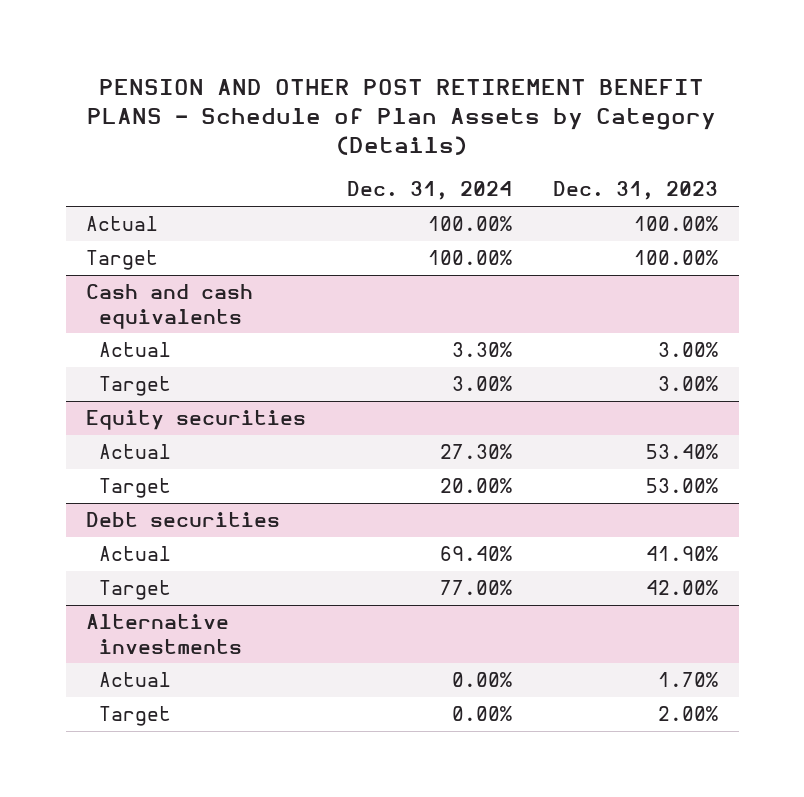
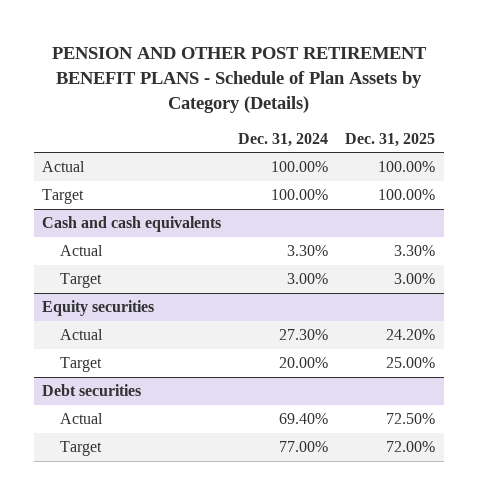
- | Dec. 31, 2024 | Dec. 31, 2023
+ | Dec. 31, 2024 | Dec. 31, 2025
- Alternative investments
- Actual | 0.00% | 1.70%
- Target | 0.00% | 2.00%

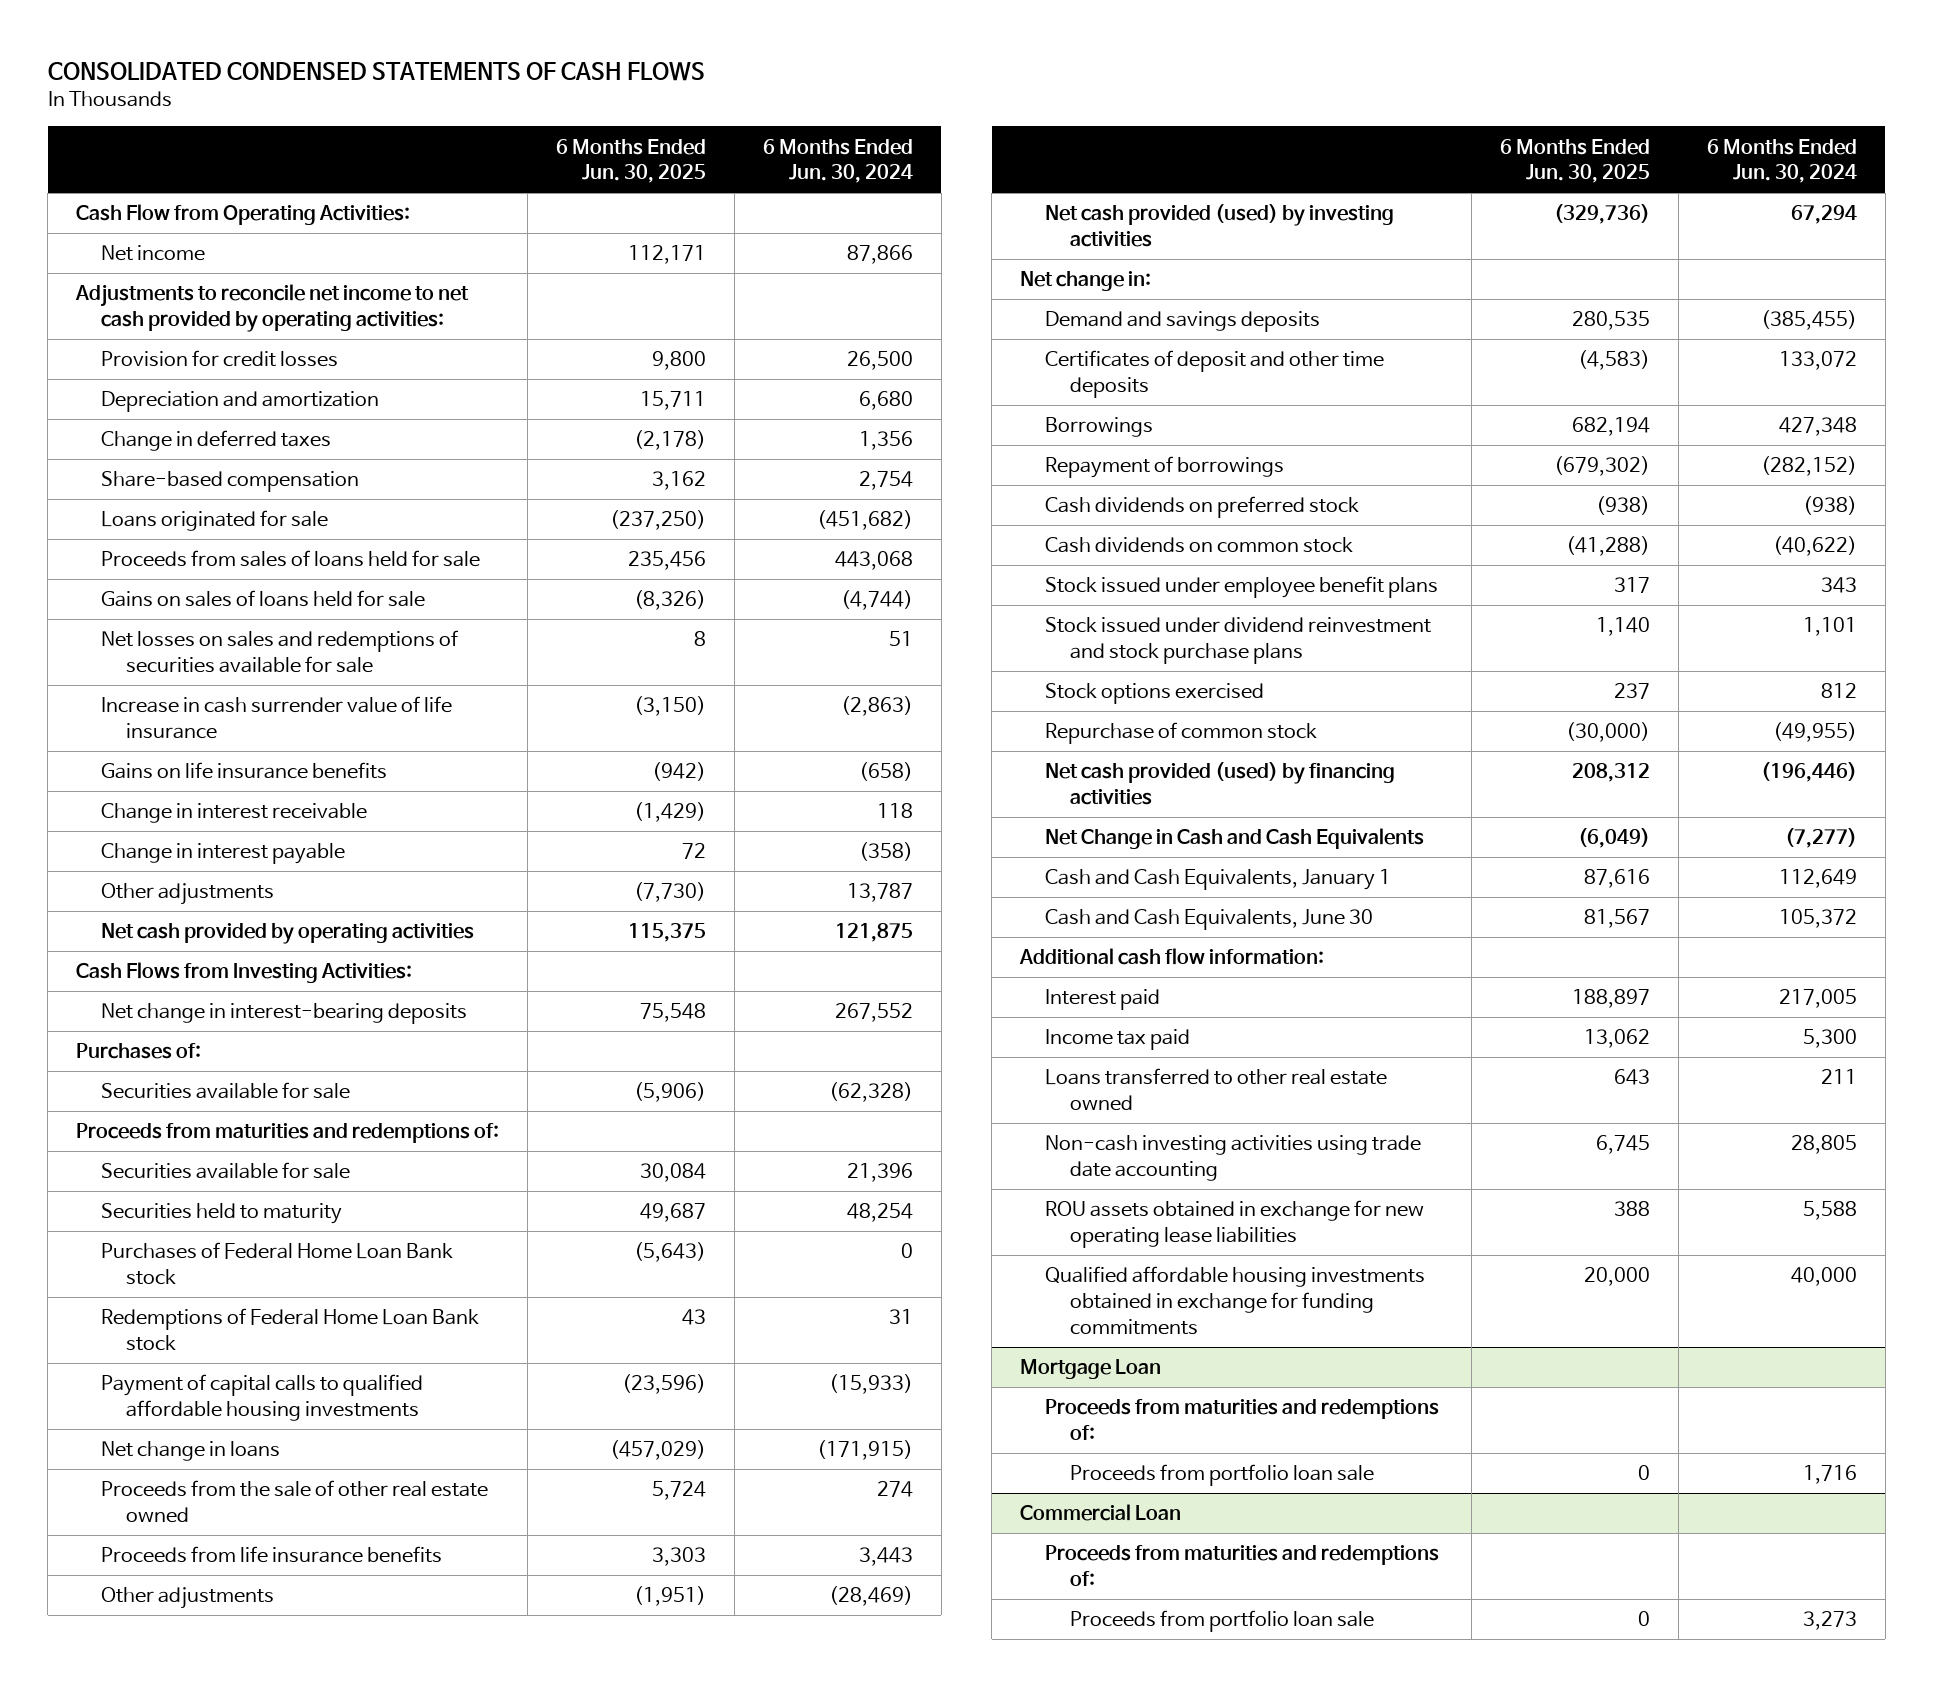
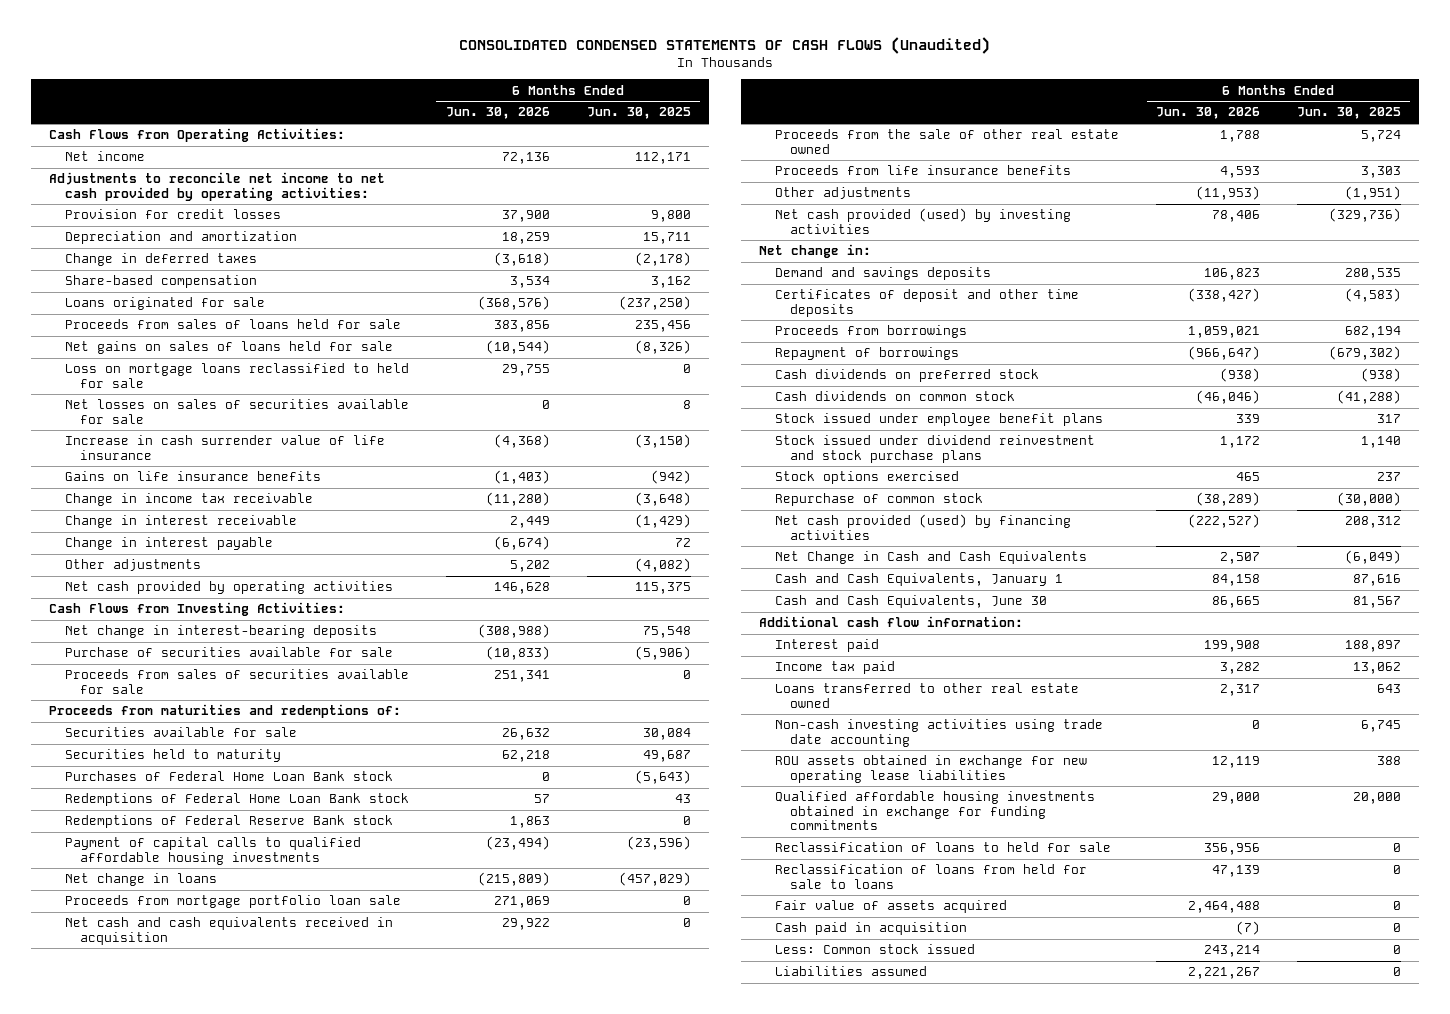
- CONSOLIDATED CONDENSED STATEMENTS OF CASH FLOWS
+ CONSOLIDATED CONDENSED STATEMENTS OF CASH FLOWS (Unaudited)
- | 6 Months Ended Jun. 30, 2025 | 6 Months Ended Jun. 30, 2024
+ | 6 Months Ended Jun. 30, 2026 | 6 Months Ended Jun. 30, 2025
- Cash Flow from Operating Activities:
+ Cash Flows from Operating Activities:
- Gains on sales of loans held for sale | (8,326) | (4,744)
- Net losses on sales and redemptions of securities available for sale | 8 | 51
+ Net gains on sales of loans held for sale | (10,544) | (8,326)
+ Loss on mortgage loans reclassified to held for sale | 29,755 | 0
+ Net losses on sales of securities available for sale | 0 | 8
+ Change in income tax receivable | (11,280) | (3,648)
- Other adjustments | (7,730) | 13,787
+ Other adjustments | 5,202 | (4,082)
- Purchases of:
- Securities available for sale | (5,906) | (62,328)
+ Purchase of securities available for sale | (10,833) | (5,906)
+ Proceeds from sales of securities available for sale | 251,341 | 0
+ Redemptions of Federal Reserve Bank stock | 1,863 | 0
+ Proceeds from mortgage portfolio loan sale | 271,069 | 0
+ Net cash and cash equivalents received in acquisition | 29,922 | 0
- Borrowings | 682,194 | 427,348
+ Proceeds from borrowings | 1,059,021 | 682,194
- Mortgage Loan
- Proceeds from maturities and redemptions of:
- Proceeds from portfolio loan sale | 0 | 1,716
- Commercial Loan
- Proceeds from maturities and redemptions of:
- Proceeds from portfolio loan sale | 0 | 3,273
+ Reclassification of loans to held for sale | 356,956 | 0
+ Reclassification of loans from held for sale to loans | 47,139 | 0
+ Fair value of assets acquired | 2,464,488 | 0
+ Cash paid in acquisition | (7) | 0
+ Less: Common stock issued | 243,214 | 0
+ Liabilities assumed | 2,221,267 | 0

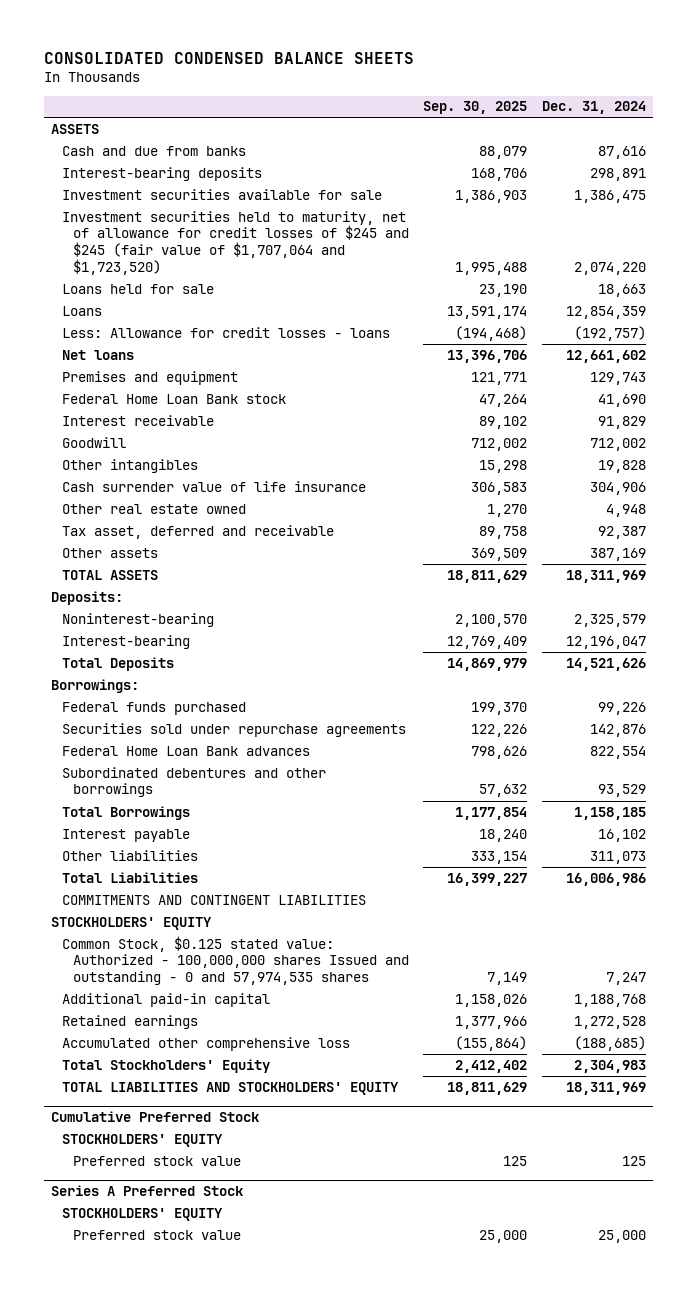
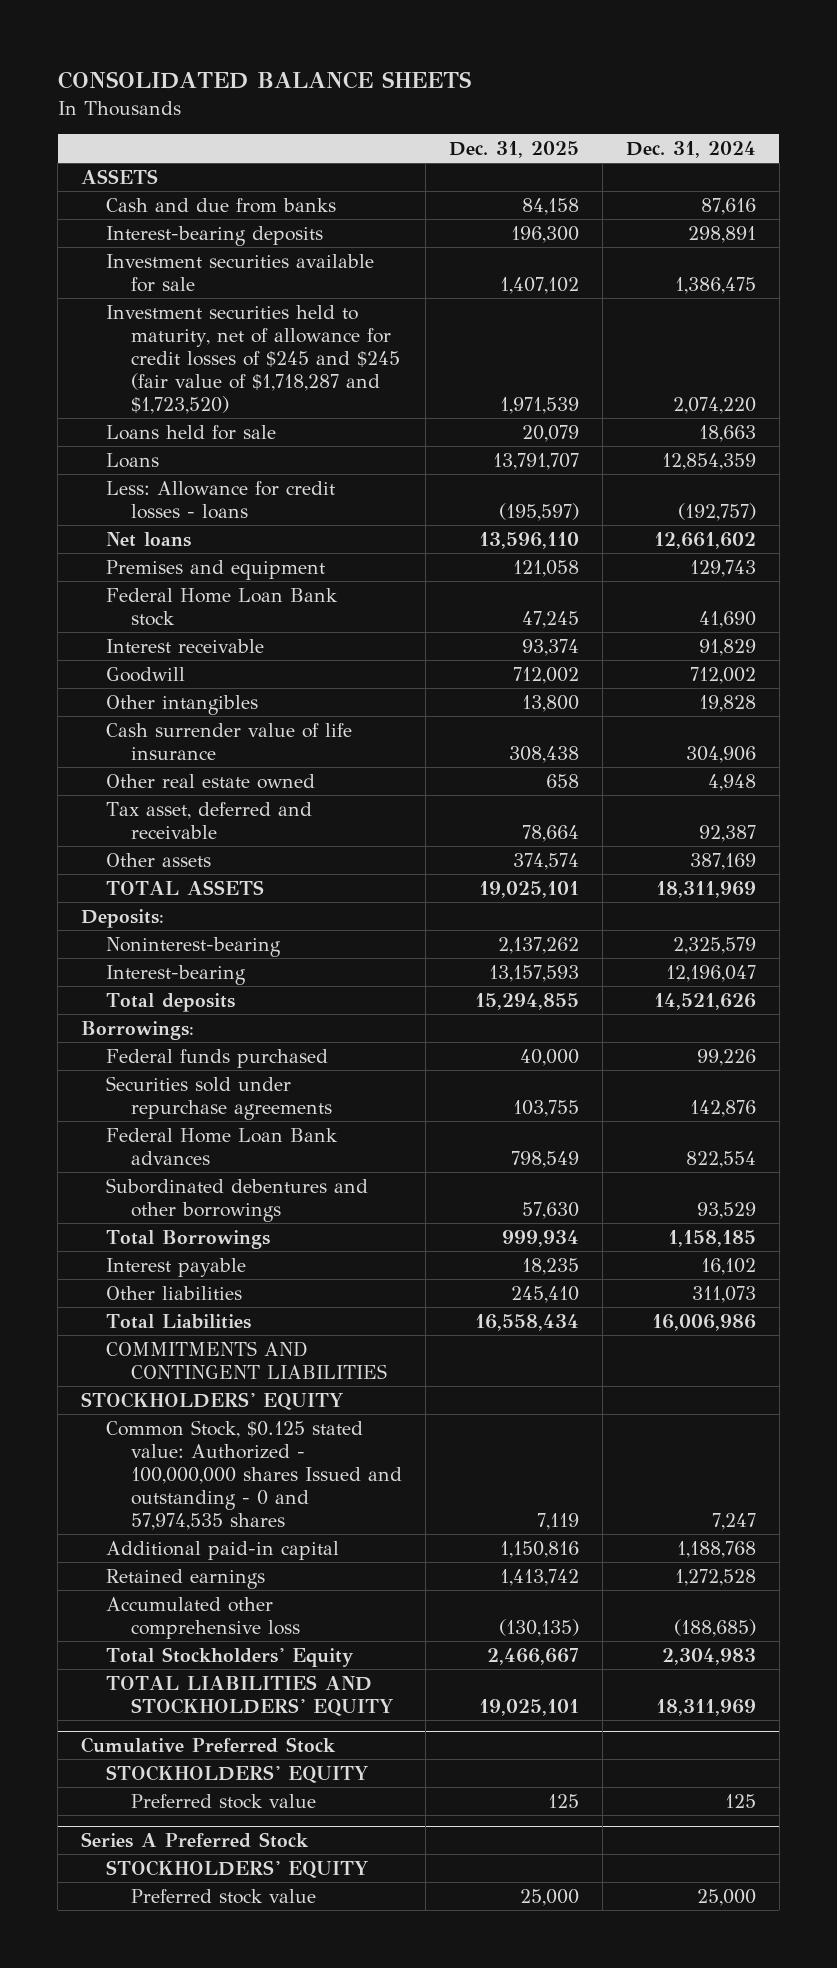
- CONSOLIDATED CONDENSED BALANCE SHEETS
+ CONSOLIDATED BALANCE SHEETS
- | Sep. 30, 2025 | Dec. 31, 2024
+ | Dec. 31, 2025 | Dec. 31, 2024
- Investment securities held to maturity, net of allowance for credit losses of $245 and $245 (fair value of $1,707,064 and $1,723,520) | 1,995,488 | 2,074,220
+ Investment securities held to maturity, net of allowance for credit losses of $245 and $245 (fair value of $1,718,287 and $1,723,520) | 1,971,539 | 2,074,220
- Total Deposits | 14,869,979 | 14,521,626
+ Total deposits | 15,294,855 | 14,521,626

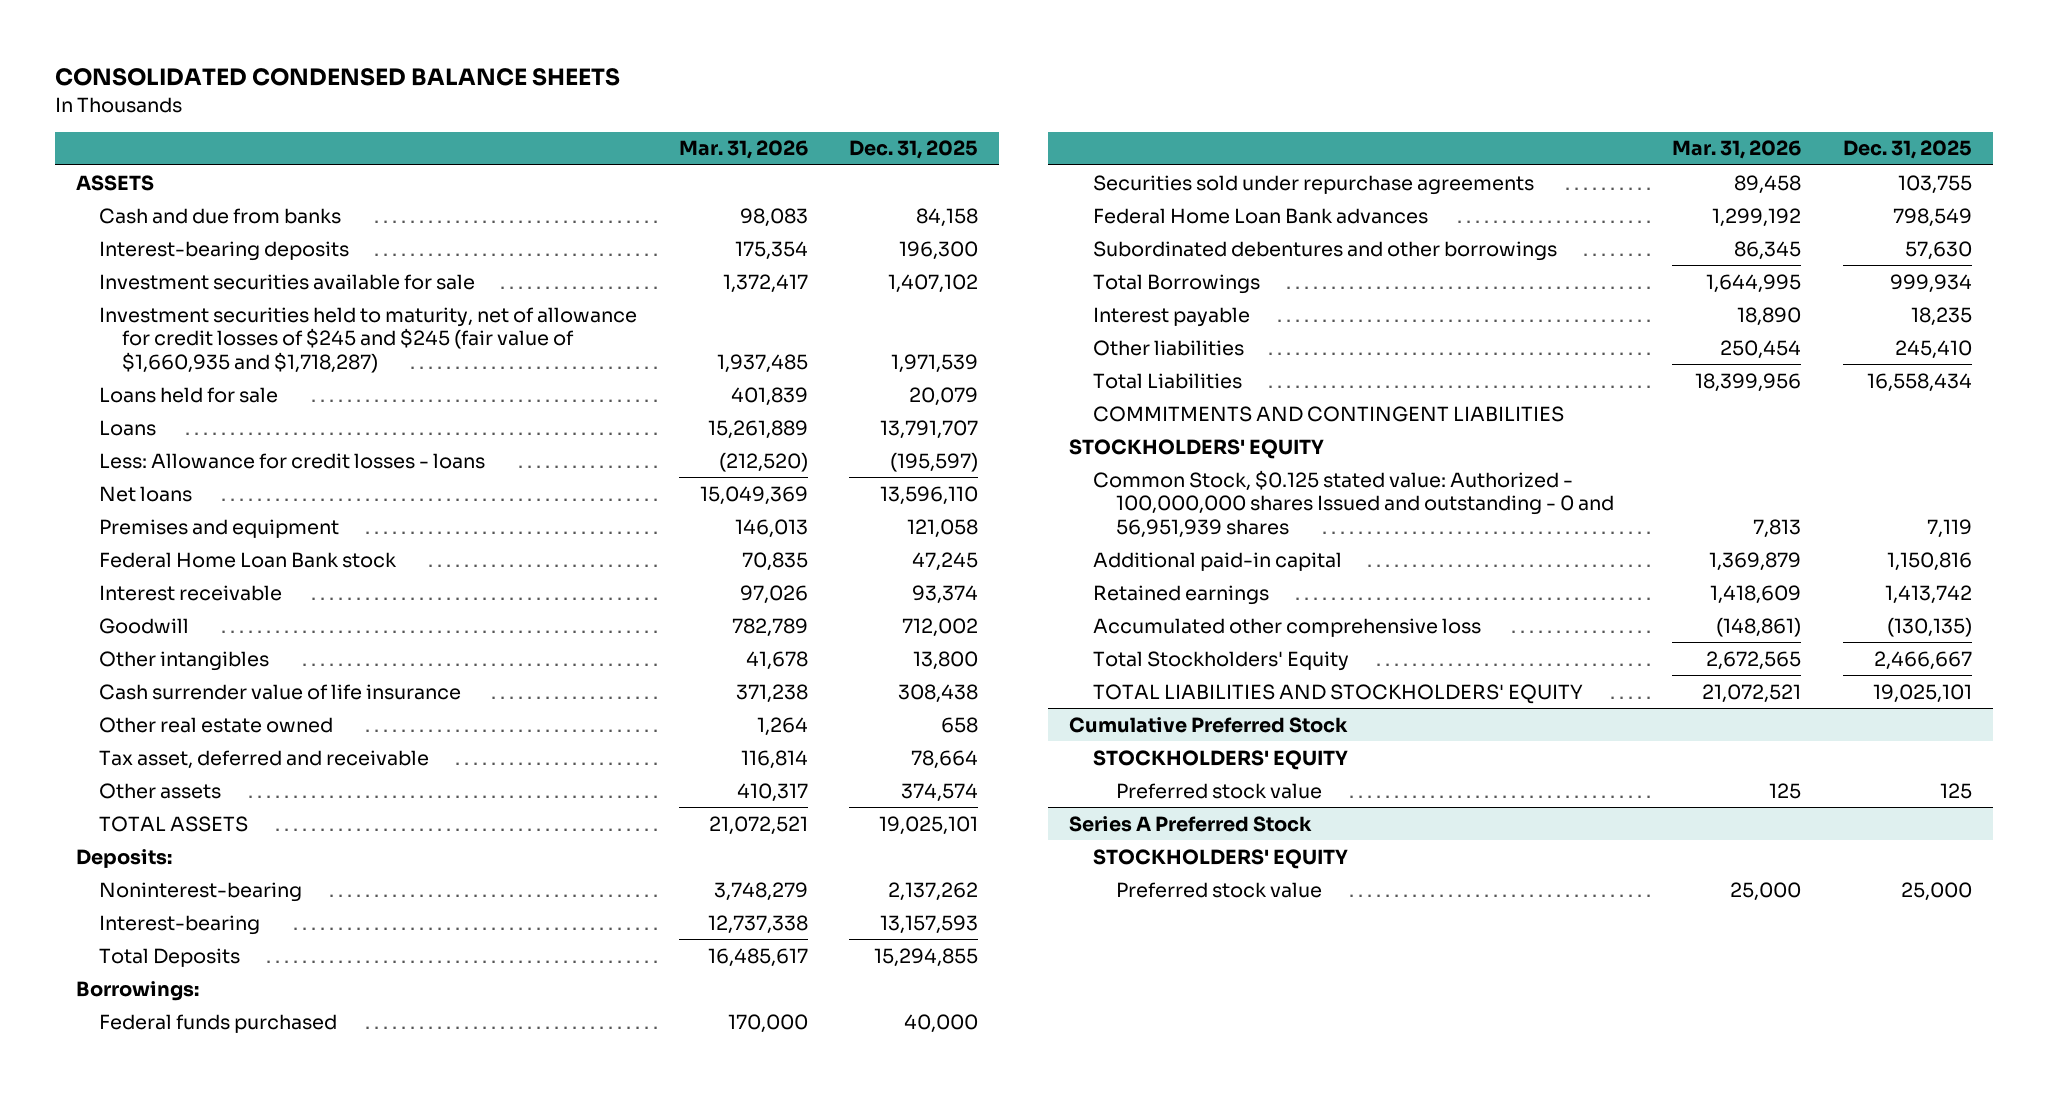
- CONSOLIDATED BALANCE SHEETS
+ CONSOLIDATED CONDENSED BALANCE SHEETS
- | Dec. 31, 2025 | Dec. 31, 2024
+ | Mar. 31, 2026 | Dec. 31, 2025
- Investment securities held to maturity, net of allowance for credit losses of $245 and $245 (fair value of $1,718,287 and $1,723,520) | 1,971,539 | 2,074,220
+ Investment securities held to maturity, net of allowance for credit losses of $245 and $245 (fair value of $1,660,935 and $1,718,287) | 1,937,485 | 1,971,539
- Total deposits | 15,294,855 | 14,521,626
+ Total Deposits | 16,485,617 | 15,294,855
- Common Stock, $0.125 stated value: Authorized - 100,000,000 shares Issued and outstanding - 0 and 57,974,535 shares | 7,119 | 7,247
+ Common Stock, $0.125 stated value: Authorized - 100,000,000 shares Issued and outstanding - 0 and 56,951,939 shares | 7,813 | 7,119

